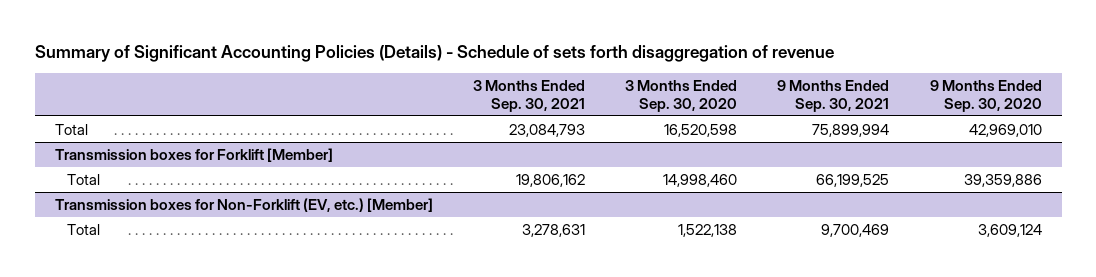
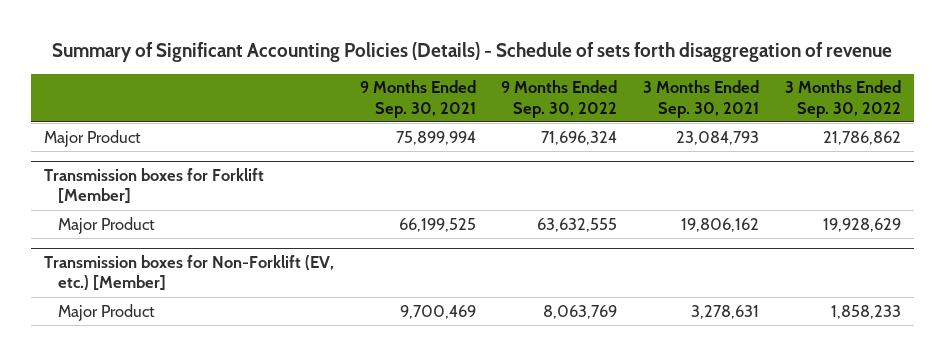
- | 3 Months Ended Sep. 30, 2021 | 3 Months Ended Sep. 30, 2020 | 9 Months Ended Sep. 30, 2021 | 9 Months Ended Sep. 30, 2020
+ | 9 Months Ended Sep. 30, 2021 | 9 Months Ended Sep. 30, 2022 | 3 Months Ended Sep. 30, 2021 | 3 Months Ended Sep. 30, 2022
- Total | 23,084,793 | 16,520,598 | 75,899,994 | 42,969,010
+ Major Product | 75,899,994 | 71,696,324 | 23,084,793 | 21,786,862
@ Transmission boxes for Forklift [Member]
- Total | 19,806,162 | 14,998,460 | 66,199,525 | 39,359,886
+ Major Product | 66,199,525 | 63,632,555 | 19,806,162 | 19,928,629
@ Transmission boxes for Non-Forklift (EV, etc.) [Member]
- Total | 3,278,631 | 1,522,138 | 9,700,469 | 3,609,124
+ Major Product | 9,700,469 | 8,063,769 | 3,278,631 | 1,858,233

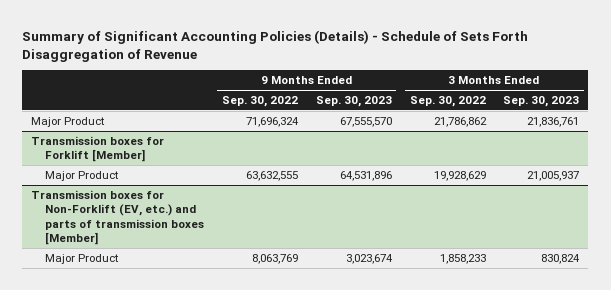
- Summary of Significant Accounting Policies (Details) - Schedule of sets forth disaggregation of revenue
+ Summary of Significant Accounting Policies (Details) - Schedule of Sets Forth Disaggregation of Revenue
- | 9 Months Ended Sep. 30, 2021 | 9 Months Ended Sep. 30, 2022 | 3 Months Ended Sep. 30, 2021 | 3 Months Ended Sep. 30, 2022
+ | 9 Months Ended Sep. 30, 2022 | 9 Months Ended Sep. 30, 2023 | 3 Months Ended Sep. 30, 2022 | 3 Months Ended Sep. 30, 2023
- Transmission boxes for Non-Forklift (EV, etc.) [Member]
+ Transmission boxes for Non-Forklift (EV, etc.) and parts of transmission boxes [Member]

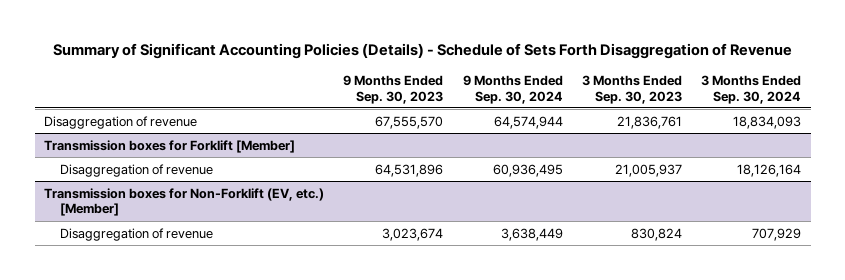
- | 9 Months Ended Sep. 30, 2022 | 9 Months Ended Sep. 30, 2023 | 3 Months Ended Sep. 30, 2022 | 3 Months Ended Sep. 30, 2023
+ | 9 Months Ended Sep. 30, 2023 | 9 Months Ended Sep. 30, 2024 | 3 Months Ended Sep. 30, 2023 | 3 Months Ended Sep. 30, 2024
- Major Product | 71,696,324 | 67,555,570 | 21,786,862 | 21,836,761
+ Disaggregation of revenue | 67,555,570 | 64,574,944 | 21,836,761 | 18,834,093
@ Transmission boxes for Forklift [Member]
- Major Product | 63,632,555 | 64,531,896 | 19,928,629 | 21,005,937
- Transmission boxes for Non-Forklift (EV, etc.) and parts of transmission boxes [Member]
- Major Product | 8,063,769 | 3,023,674 | 1,858,233 | 830,824
@ Transmission boxes for Forklift [Member]
+ Disaggregation of revenue | 64,531,896 | 60,936,495 | 21,005,937 | 18,126,164
+ Transmission boxes for Non-Forklift (EV, etc.) [Member]
+ Disaggregation of revenue | 3,023,674 | 3,638,449 | 830,824 | 707,929

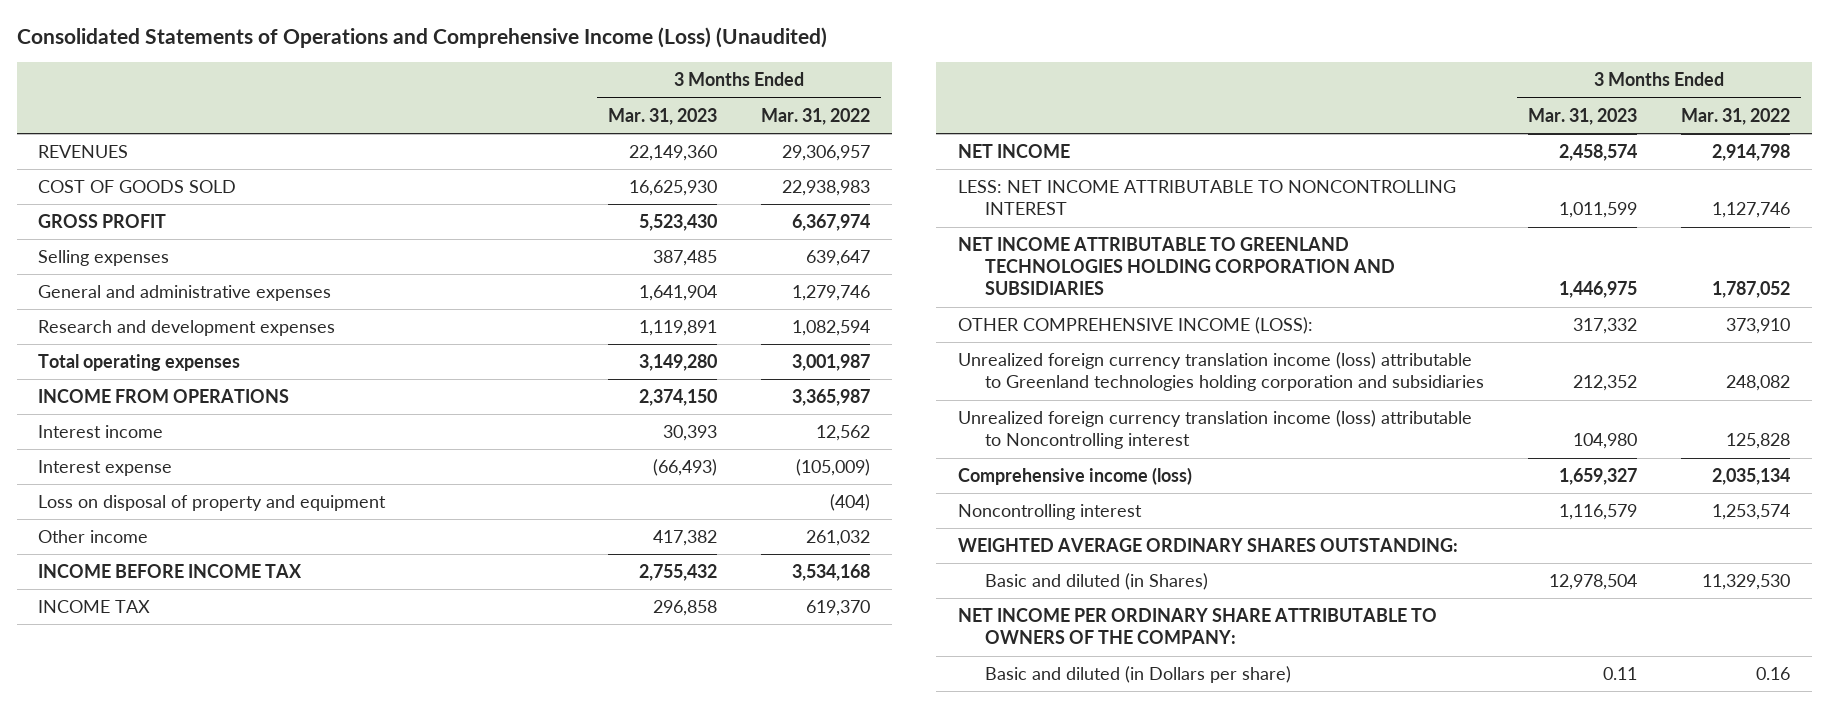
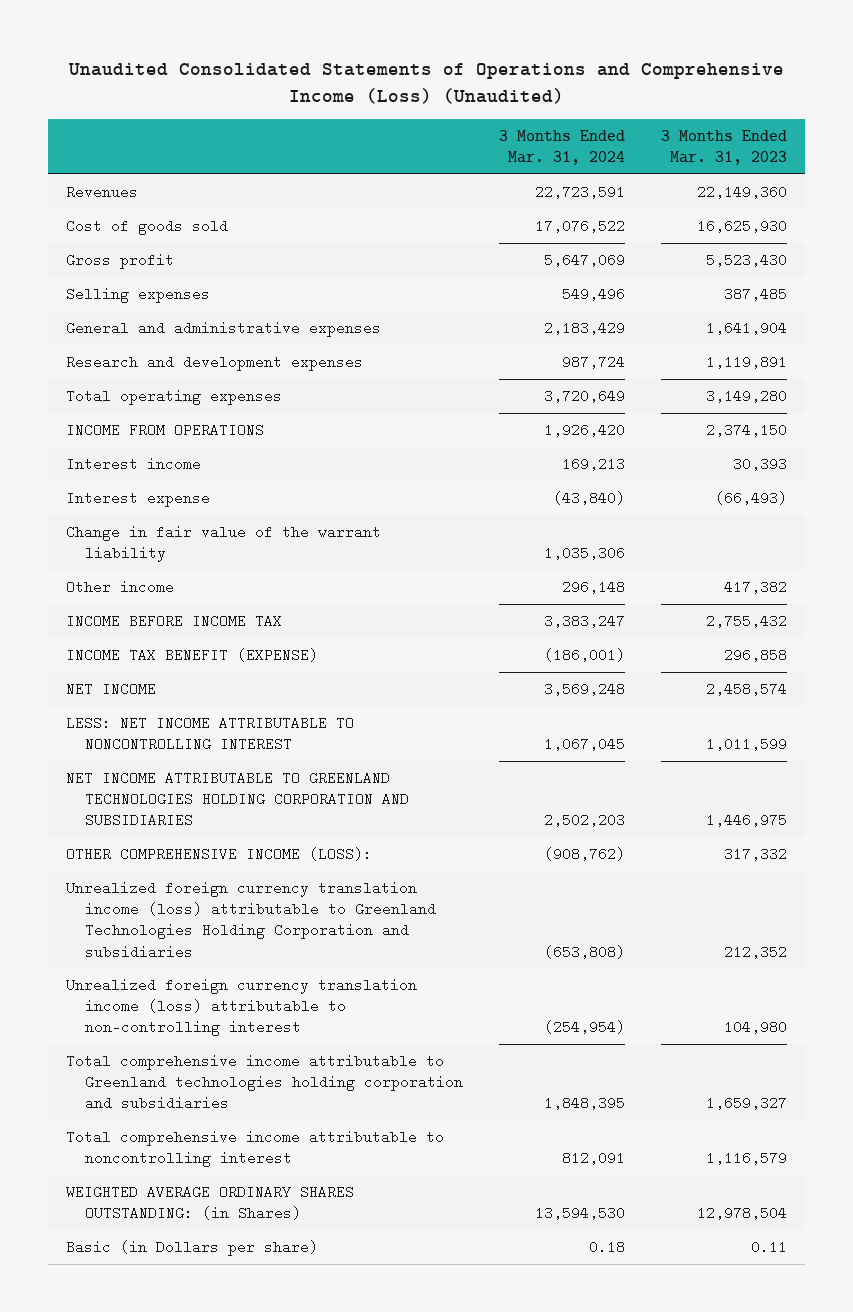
- Consolidated Statements of Operations and Comprehensive Income (Loss) (Unaudited)
+ Unaudited Consolidated Statements of Operations and Comprehensive Income (Loss) (Unaudited)
- | 3 Months Ended Mar. 31, 2023 | 3 Months Ended Mar. 31, 2022
+ | 3 Months Ended Mar. 31, 2024 | 3 Months Ended Mar. 31, 2023
- REVENUES | 22,149,360 | 29,306,957
- COST OF GOODS SOLD | 16,625,930 | 22,938,983
- GROSS PROFIT | 5,523,430 | 6,367,974
+ Revenues | 22,723,591 | 22,149,360
+ Cost of goods sold | 17,076,522 | 16,625,930
+ Gross profit | 5,647,069 | 5,523,430
- Loss on disposal of property and equipment | | (404)
+ Change in fair value of the warrant liability | 1,035,306 |
- INCOME TAX | 296,858 | 619,370
+ INCOME TAX BENEFIT (EXPENSE) | (186,001) | 296,858
- Unrealized foreign currency translation income (loss) attributable to Greenland technologies holding corporation and subsidiaries | 212,352 | 248,082
- Unrealized foreign currency translation income (loss) attributable to Noncontrolling interest | 104,980 | 125,828
- Comprehensive income (loss) | 1,659,327 | 2,035,134
- Noncontrolling interest | 1,116,579 | 1,253,574
- WEIGHTED AVERAGE ORDINARY SHARES OUTSTANDING:
- Basic and diluted (in Shares) | 12,978,504 | 11,329,530
- NET INCOME PER ORDINARY SHARE ATTRIBUTABLE TO OWNERS OF THE COMPANY:
- Basic and diluted (in Dollars per share) | 0.11 | 0.16
+ Unrealized foreign currency translation income (loss) attributable to Greenland Technologies Holding Corporation and subsidiaries | (653,808) | 212,352
+ Unrealized foreign currency translation income (loss) attributable to non-controlling interest | (254,954) | 104,980
+ Total comprehensive income attributable to Greenland technologies holding corporation and subsidiaries | 1,848,395 | 1,659,327
+ Total comprehensive income attributable to noncontrolling interest | 812,091 | 1,116,579
+ WEIGHTED AVERAGE ORDINARY SHARES OUTSTANDING: (in Shares) | 13,594,530 | 12,978,504
+ Basic (in Dollars per share) | 0.18 | 0.11

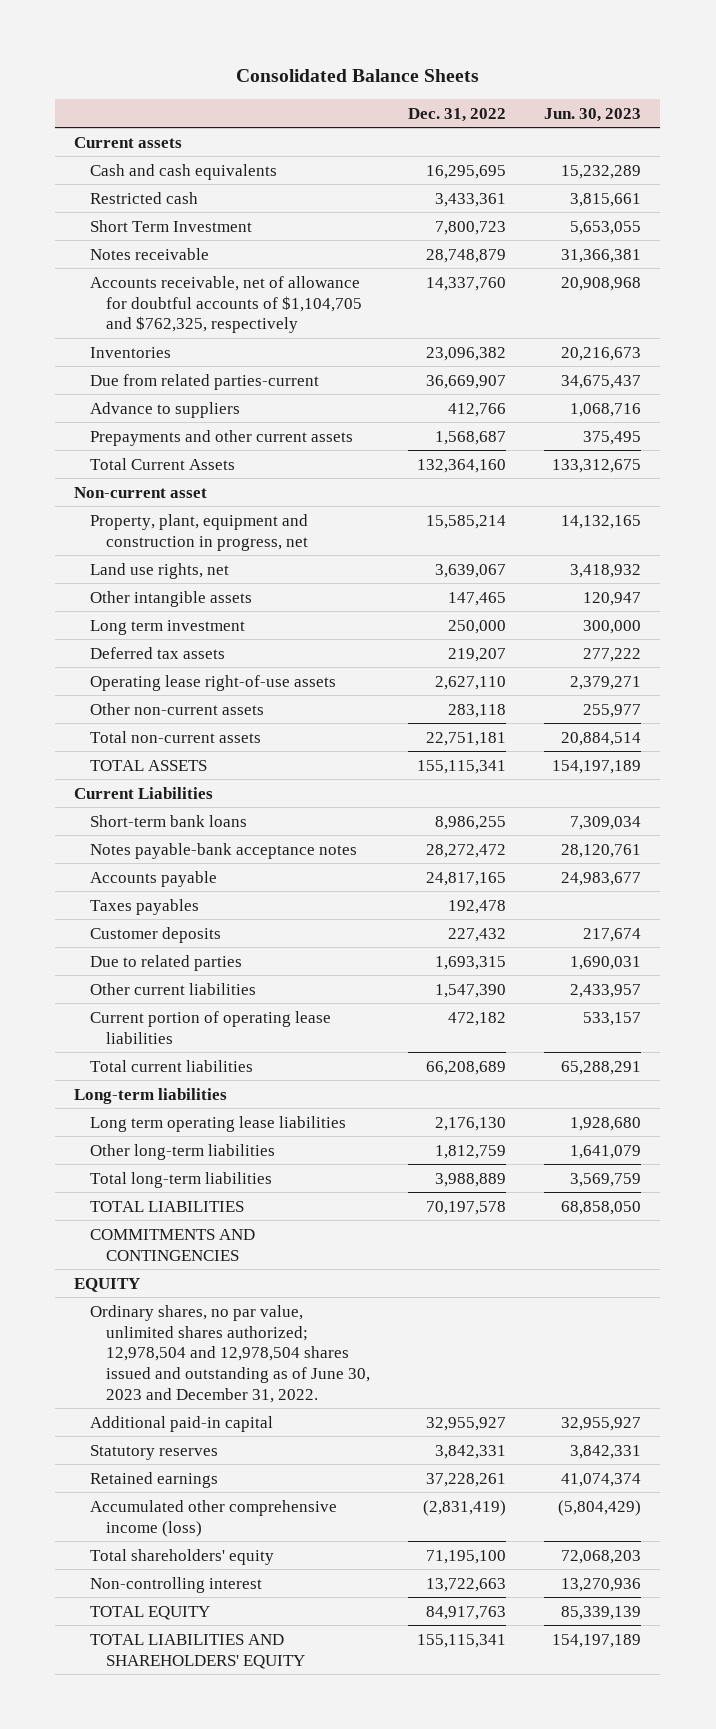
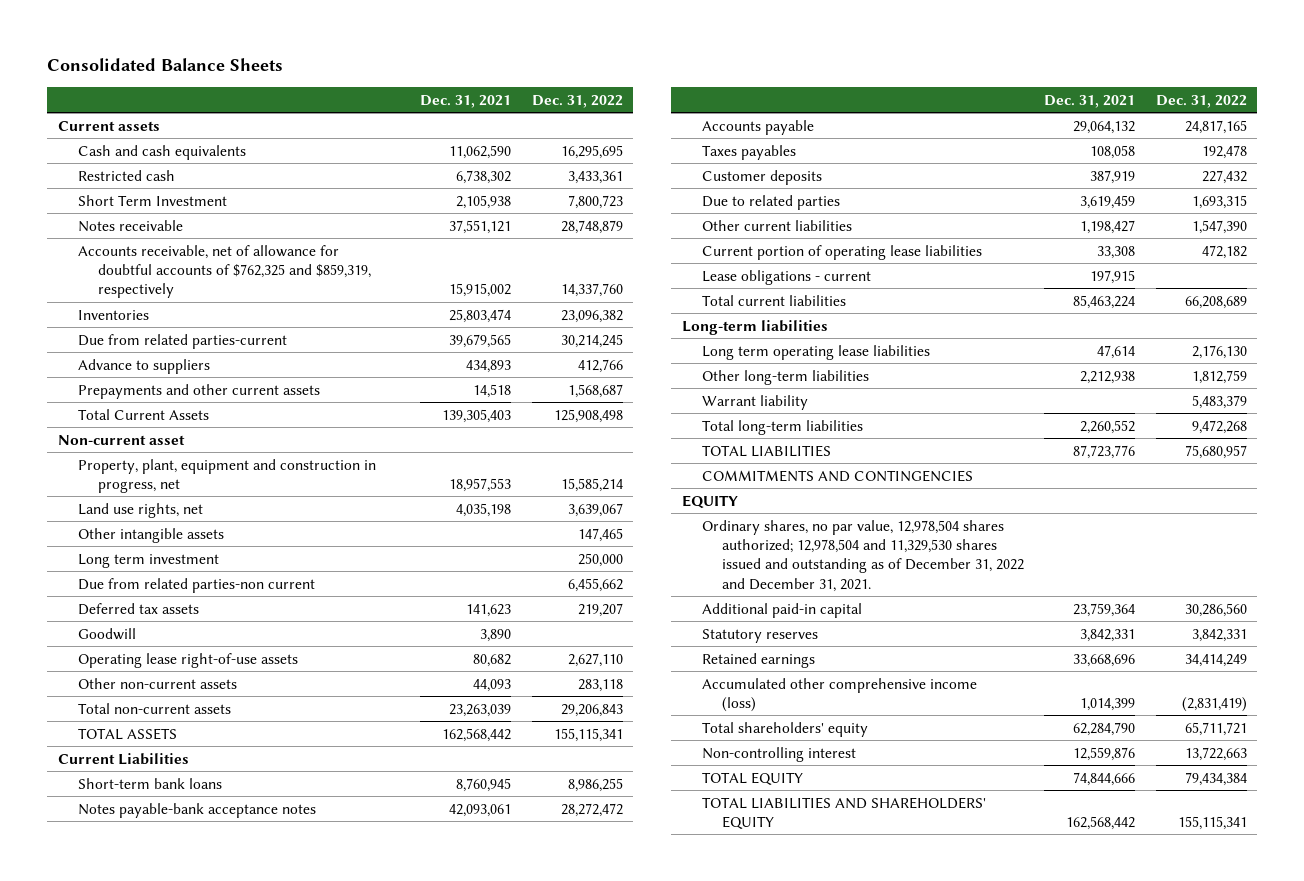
- | Dec. 31, 2022 | Jun. 30, 2023
+ | Dec. 31, 2021 | Dec. 31, 2022
- Accounts receivable, net of allowance for doubtful accounts of $1,104,705 and $762,325, respectively | 14,337,760 | 20,908,968
+ Accounts receivable, net of allowance for doubtful accounts of $762,325 and $859,319, respectively | 15,915,002 | 14,337,760
- Due from related parties-current | 36,669,907 | 34,675,437
+ Due from related parties-current | 39,679,565 | 30,214,245
- Total Current Assets | 132,364,160 | 133,312,675
+ Total Current Assets | 139,305,403 | 125,908,498
+ Due from related parties-non current | | 6,455,662
+ Goodwill | 3,890 |
- Total non-current assets | 22,751,181 | 20,884,514
+ Total non-current assets | 23,263,039 | 29,206,843
+ Lease obligations - current | 197,915 |
- Total long-term liabilities | 3,988,889 | 3,569,759
- TOTAL LIABILITIES | 70,197,578 | 68,858,050
+ Warrant liability | | 5,483,379
+ Total long-term liabilities | 2,260,552 | 9,472,268
+ TOTAL LIABILITIES | 87,723,776 | 75,680,957
- Ordinary shares, no par value, unlimited shares authorized; 12,978,504 and 12,978,504 shares issued and outstanding as of June 30, 2023 and December 31, 2022.
- Additional paid-in capital | 32,955,927 | 32,955,927
+ Ordinary shares, no par value, 12,978,504 shares authorized; 12,978,504 and 11,329,530 shares issued and outstanding as of December 31, 2022 and December 31, 2021.
+ Additional paid-in capital | 23,759,364 | 30,286,560
- Retained earnings | 37,228,261 | 41,074,374
+ Retained earnings | 33,668,696 | 34,414,249
- Total shareholders' equity | 71,195,100 | 72,068,203
+ Total shareholders' equity | 62,284,790 | 65,711,721
- TOTAL EQUITY | 84,917,763 | 85,339,139
+ TOTAL EQUITY | 74,844,666 | 79,434,384

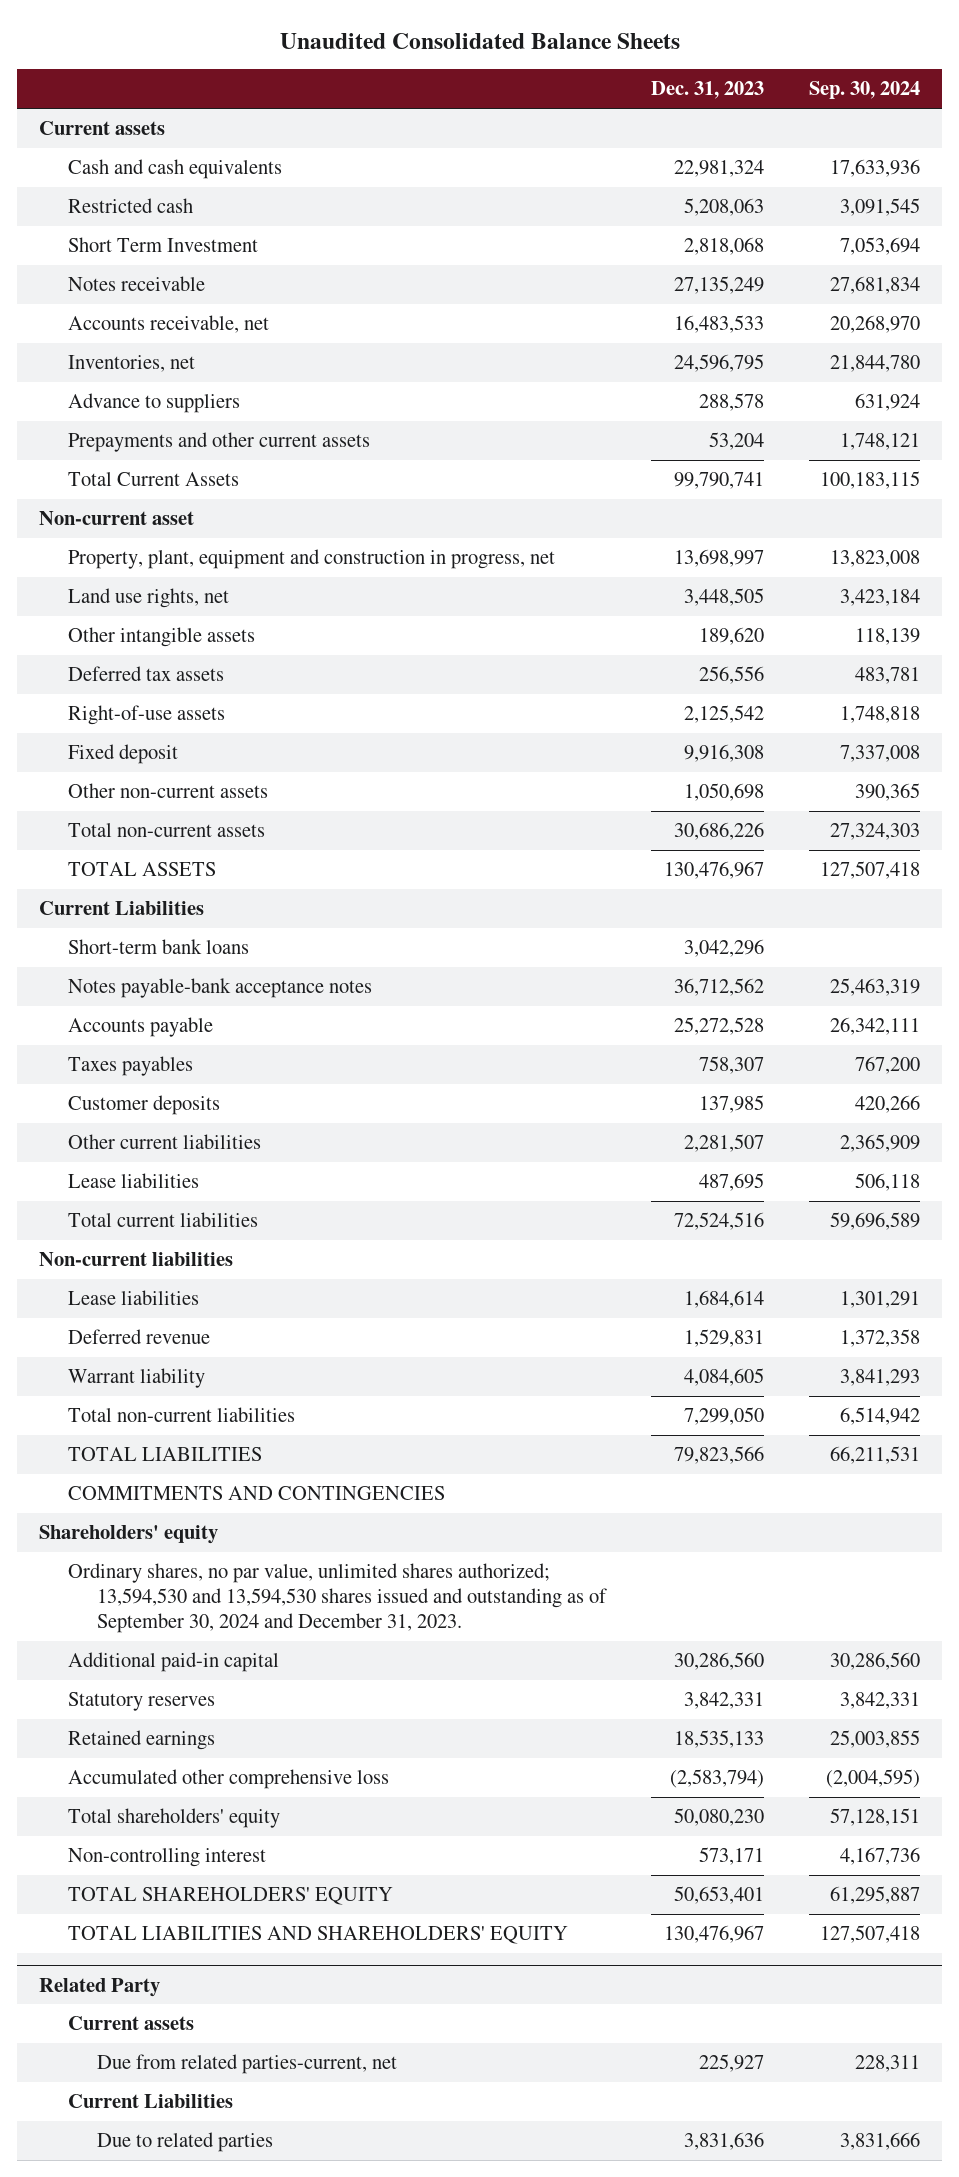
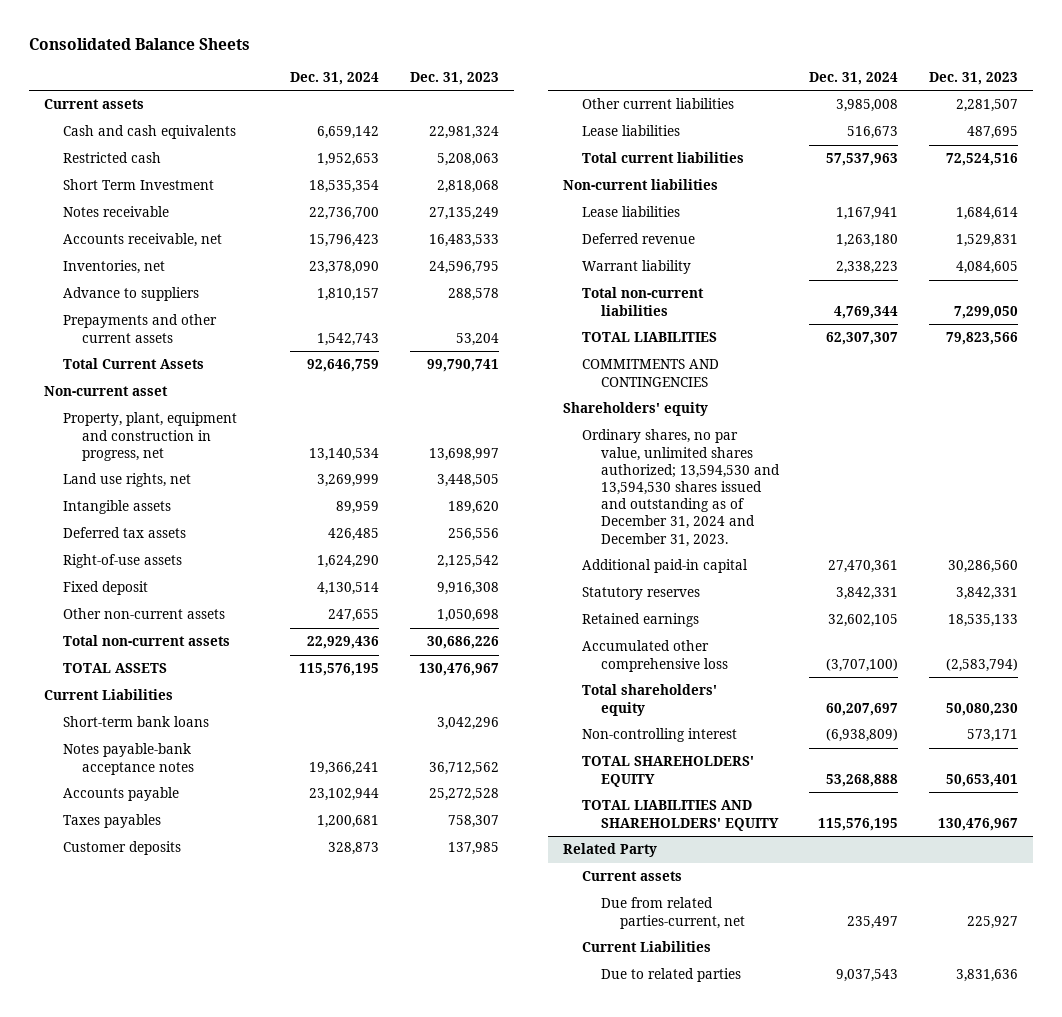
- Unaudited Consolidated Balance Sheets
+ Consolidated Balance Sheets
- | Dec. 31, 2023 | Sep. 30, 2024
+ | Dec. 31, 2024 | Dec. 31, 2023
- Other intangible assets | 189,620 | 118,139
+ Intangible assets | 89,959 | 189,620
- Ordinary shares, no par value, unlimited shares authorized; 13,594,530 and 13,594,530 shares issued and outstanding as of September 30, 2024 and December 31, 2023.
+ Ordinary shares, no par value, unlimited shares authorized; 13,594,530 and 13,594,530 shares issued and outstanding as of December 31, 2024 and December 31, 2023.

